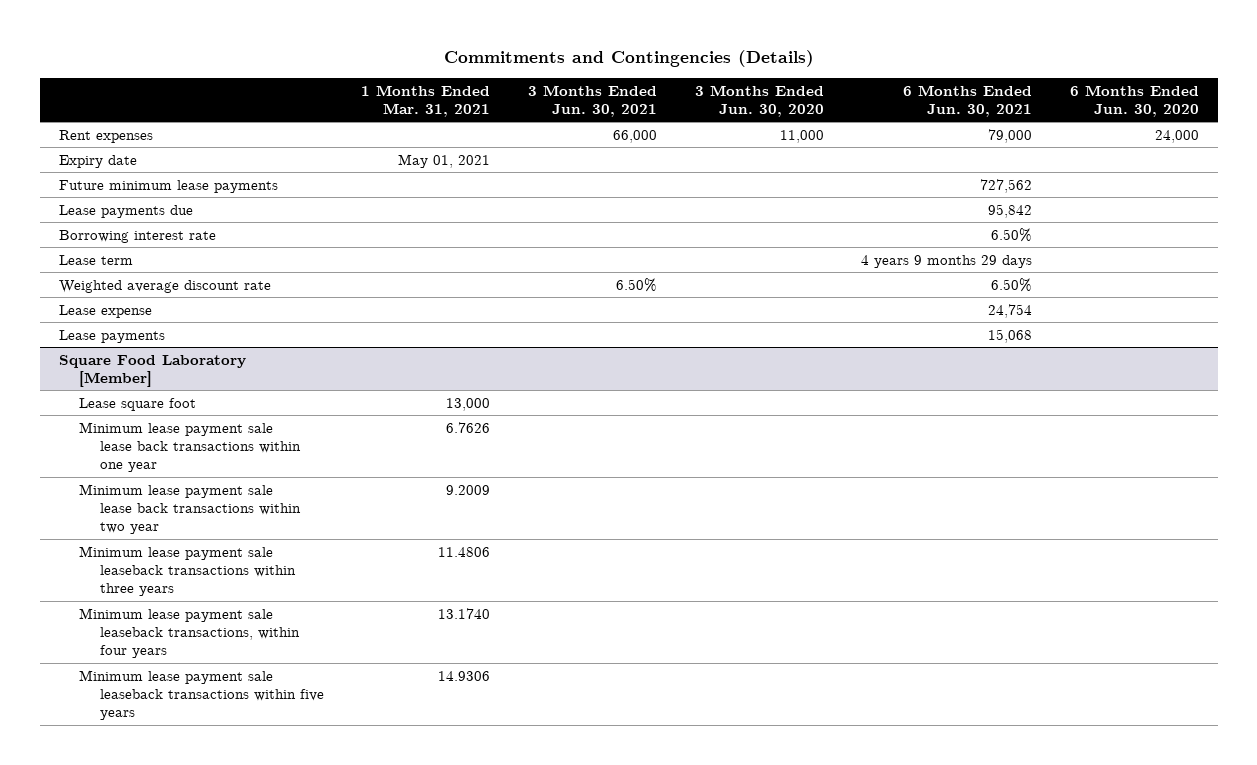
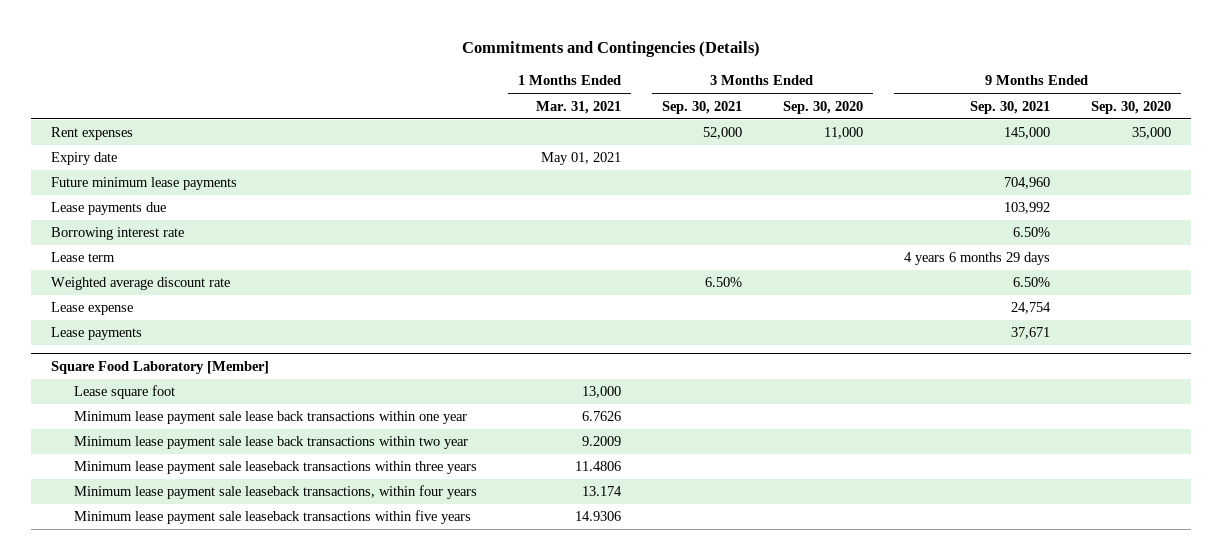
- | 1 Months Ended Mar. 31, 2021 | 3 Months Ended Jun. 30, 2021 | 3 Months Ended Jun. 30, 2020 | 6 Months Ended Jun. 30, 2021 | 6 Months Ended Jun. 30, 2020
+ | 1 Months Ended Mar. 31, 2021 | 3 Months Ended Sep. 30, 2021 | 3 Months Ended Sep. 30, 2020 | 9 Months Ended Sep. 30, 2021 | 9 Months Ended Sep. 30, 2020
@ Square Food Laboratory [Member]
- Minimum lease payment sale leaseback transactions, within four years | 13.1740 | | | |
+ Minimum lease payment sale leaseback transactions, within four years | 13.174 | | | |

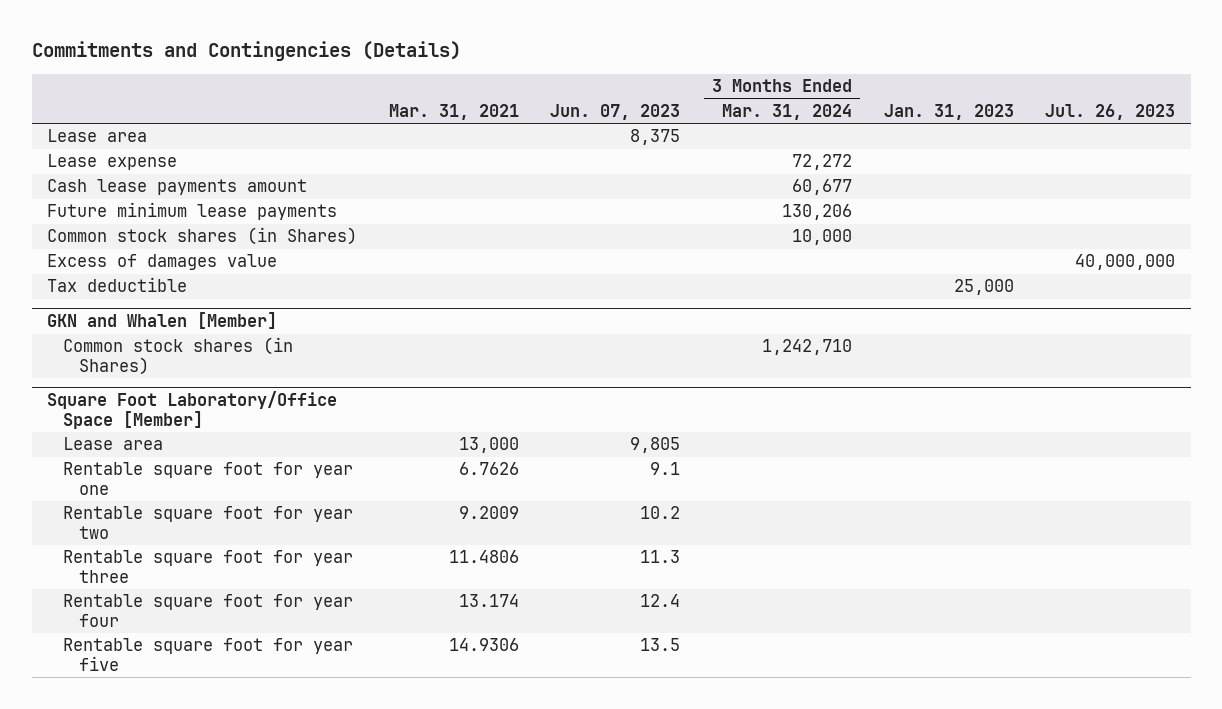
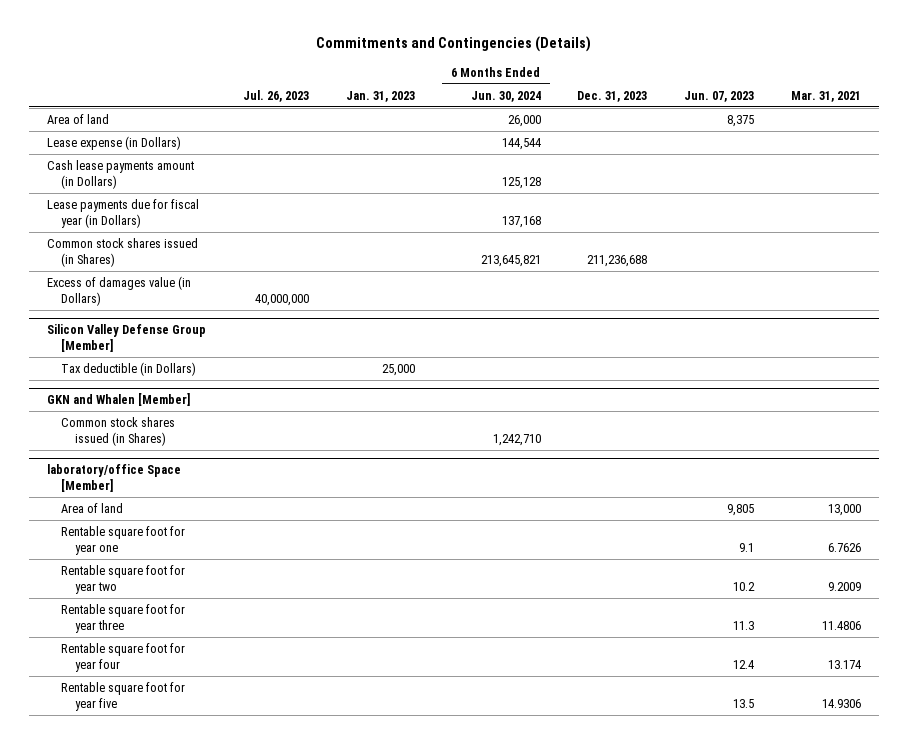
- | Mar. 31, 2021 | Jun. 07, 2023 | 3 Months Ended Mar. 31, 2024 | Jan. 31, 2023 | Jul. 26, 2023
+ | Jul. 26, 2023 | Jan. 31, 2023 | 6 Months Ended Jun. 30, 2024 | Dec. 31, 2023 | Jun. 07, 2023 | Mar. 31, 2021
- Lease area | | 8,375 | | |
- Lease expense | | | 72,272 | |
- Cash lease payments amount | | | 60,677 | |
- Future minimum lease payments | | | 130,206 | |
- Common stock shares (in Shares) | | | 10,000 | |
- Excess of damages value | | | | | 40,000,000
- Tax deductible | | | | 25,000 |
+ Area of land | | | 26,000 | | 8,375 |
+ Lease expense (in Dollars) | | | 144,544 | | |
+ Cash lease payments amount (in Dollars) | | | 125,128 | | |
+ Lease payments due for fiscal year (in Dollars) | | | 137,168 | | |
+ Common stock shares issued (in Shares) | | | 213,645,821 | 211,236,688 | |
+ Excess of damages value (in Dollars) | 40,000,000 | | | | |
+ Silicon Valley Defense Group [Member]
+ Tax deductible (in Dollars) | | 25,000 | | | |
@ GKN and Whalen [Member]
- Common stock shares (in Shares) | | | 1,242,710 | |
- Square Foot Laboratory/Office Space [Member]
- Lease area | 13,000 | 9,805 | | |
@ GKN and Whalen [Member]
+ Common stock shares issued (in Shares) | | | 1,242,710 | | |
+ laboratory/office Space [Member]
+ Area of land | | | | | 9,805 | 13,000

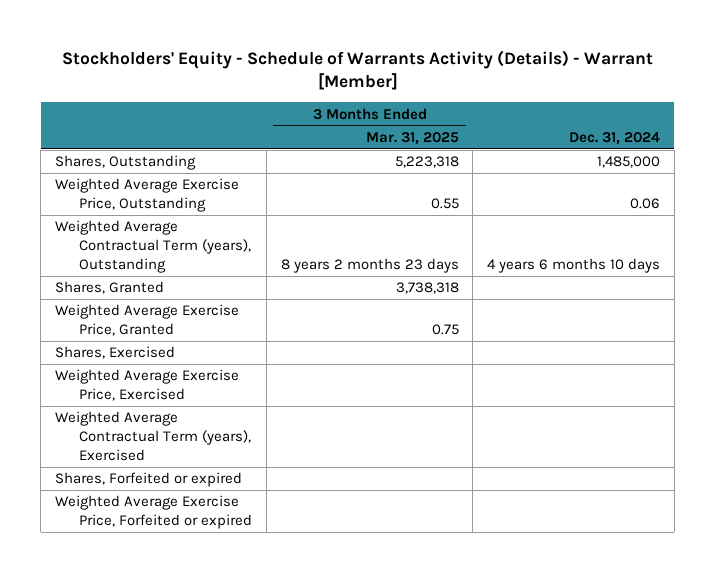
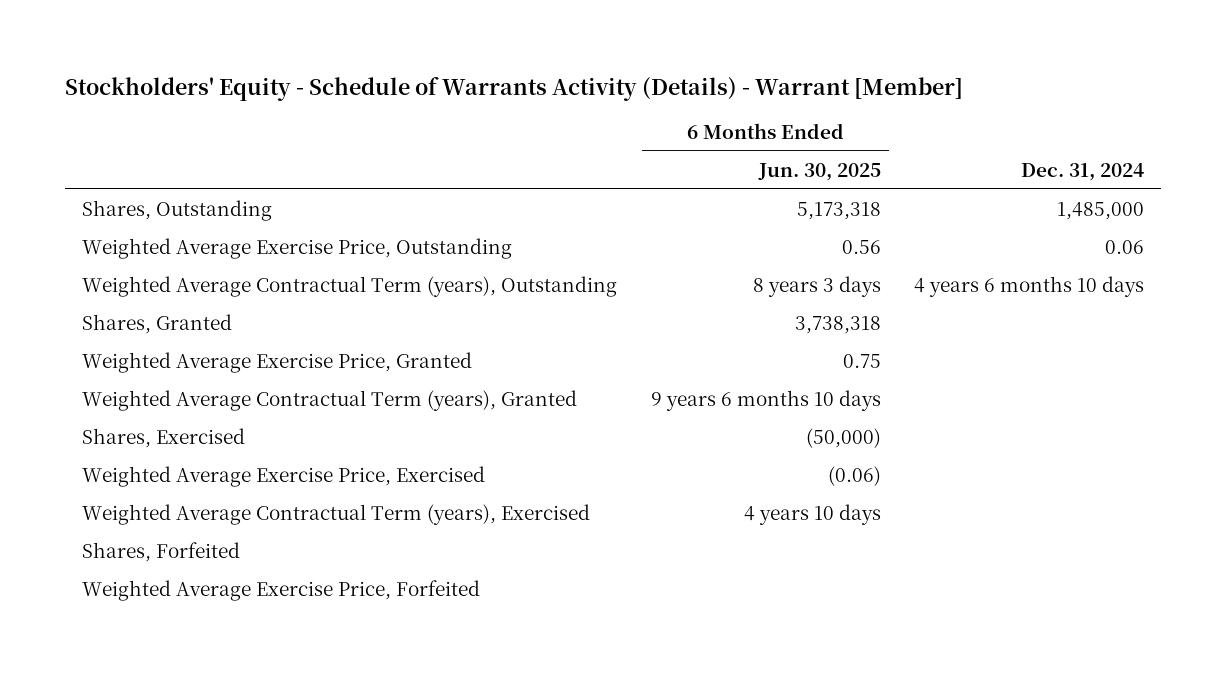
- | 3 Months Ended Mar. 31, 2025 | Dec. 31, 2024
+ | 6 Months Ended Jun. 30, 2025 | Dec. 31, 2024
+ Weighted Average Contractual Term (years), Granted | 9 years 6 months 10 days |
- Shares, Forfeited or expired
- Weighted Average Exercise Price, Forfeited or expired
+ Shares, Forfeited
+ Weighted Average Exercise Price, Forfeited

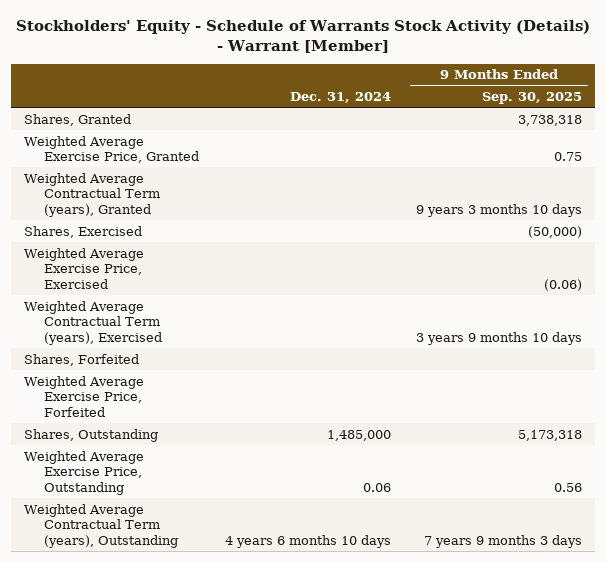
- Stockholders' Equity - Schedule of Warrants Activity (Details) - Warrant [Member]
+ Stockholders' Equity - Schedule of Warrants Stock Activity (Details) - Warrant [Member]
- | 6 Months Ended Jun. 30, 2025 | Dec. 31, 2024
+ | Dec. 31, 2024 | 9 Months Ended Sep. 30, 2025
moved down: Shares, Outstanding | 1,485,000 | 5,173,318
moved down: Weighted Average Exercise Price, Outstanding | 0.06 | 0.56
moved down: Weighted Average Contractual Term (years), Outstanding | 4 years 6 months 10 days | 7 years 9 months 3 days

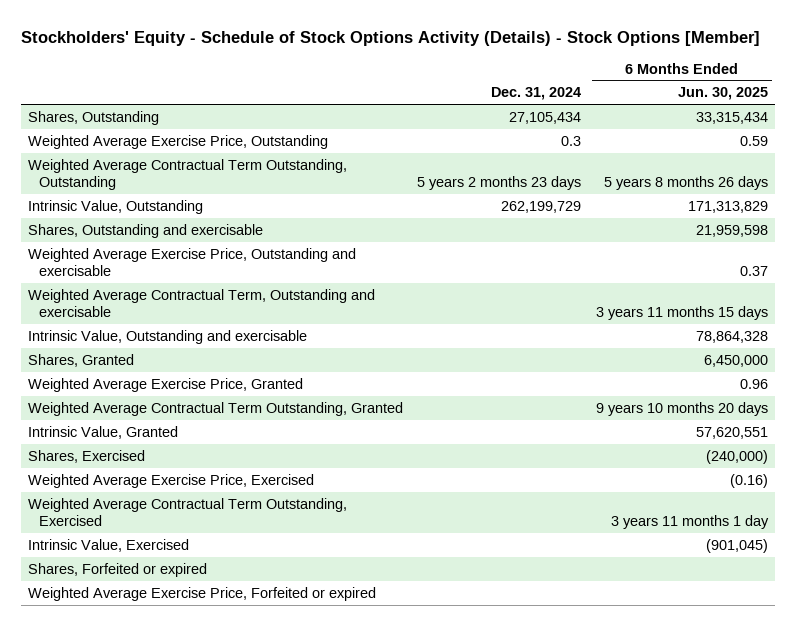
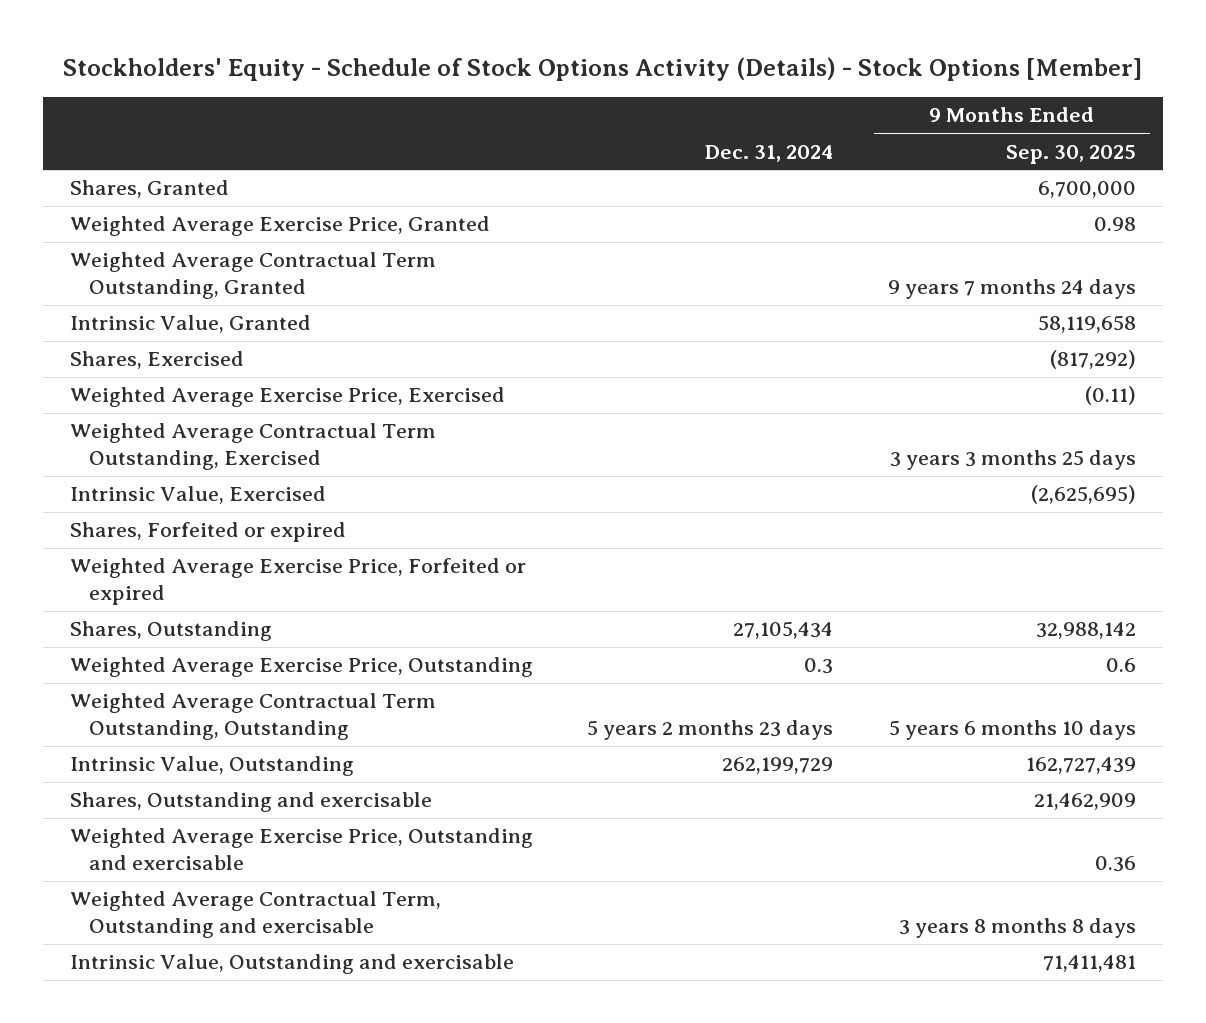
- | Dec. 31, 2024 | 6 Months Ended Jun. 30, 2025
+ | Dec. 31, 2024 | 9 Months Ended Sep. 30, 2025
moved down: Shares, Outstanding | 27,105,434 | 32,988,142
moved down: Weighted Average Exercise Price, Outstanding | 0.3 | 0.6
moved down: Weighted Average Contractual Term Outstanding, Outstanding | 5 years 2 months 23 days | 5 years 6 months 10 days
moved down: Intrinsic Value, Outstanding | 262,199,729 | 162,727,439
moved down: Shares, Outstanding and exercisable | | 21,462,909
moved down: Weighted Average Exercise Price, Outstanding and exercisable | | 0.36
moved down: Weighted Average Contractual Term, Outstanding and exercisable | | 3 years 8 months 8 days
moved down: Intrinsic Value, Outstanding and exercisable | | 71,411,481

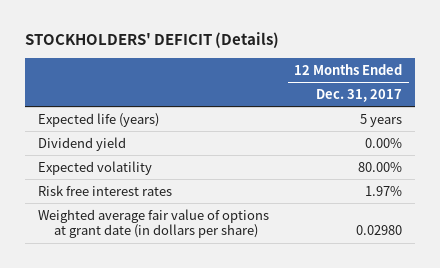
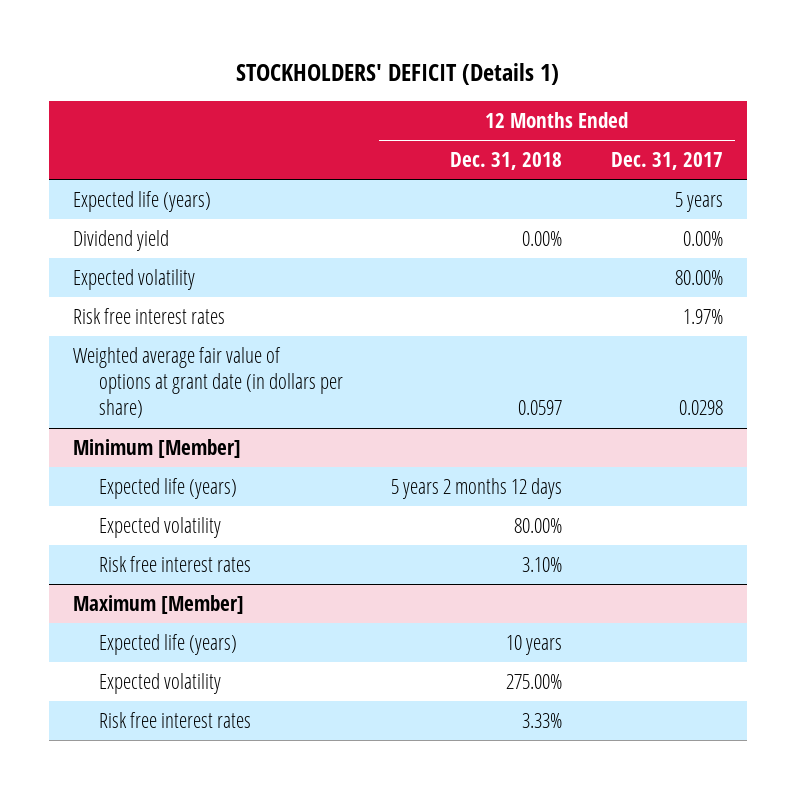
- STOCKHOLDERS' DEFICIT (Details)
+ STOCKHOLDERS' DEFICIT (Details 1)
- | 12 Months Ended Dec. 31, 2017
+ | 12 Months Ended Dec. 31, 2018 | 12 Months Ended Dec. 31, 2017
- Weighted average fair value of options at grant date (in dollars per share) | 0.02980
+ Weighted average fair value of options at grant date (in dollars per share) | 0.0597 | 0.0298
+ Minimum [Member]
+ Expected life (years) | 5 years 2 months 12 days |
+ Expected volatility | 80.00% |
+ Risk free interest rates | 3.10% |
+ Maximum [Member]
+ Expected life (years) | 10 years |
+ Expected volatility | 275.00% |
+ Risk free interest rates | 3.33% |

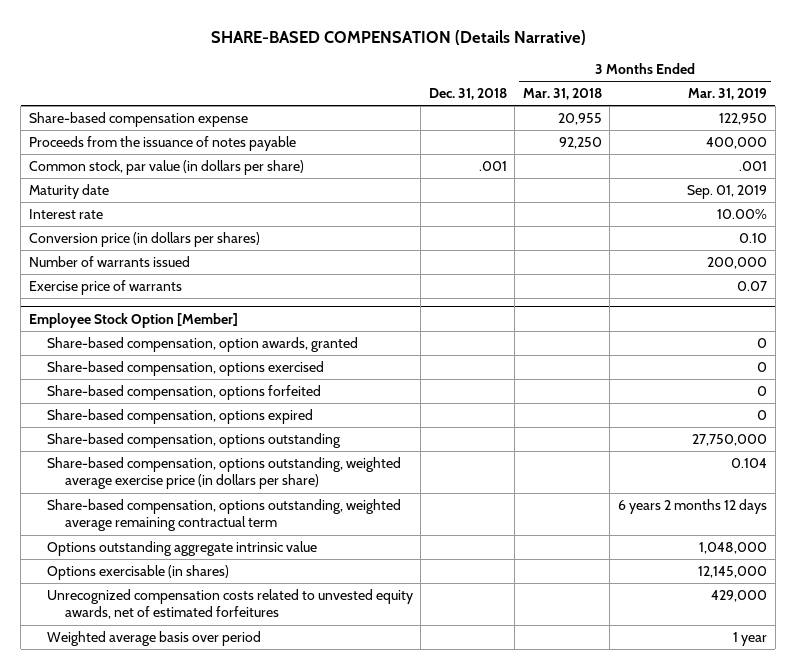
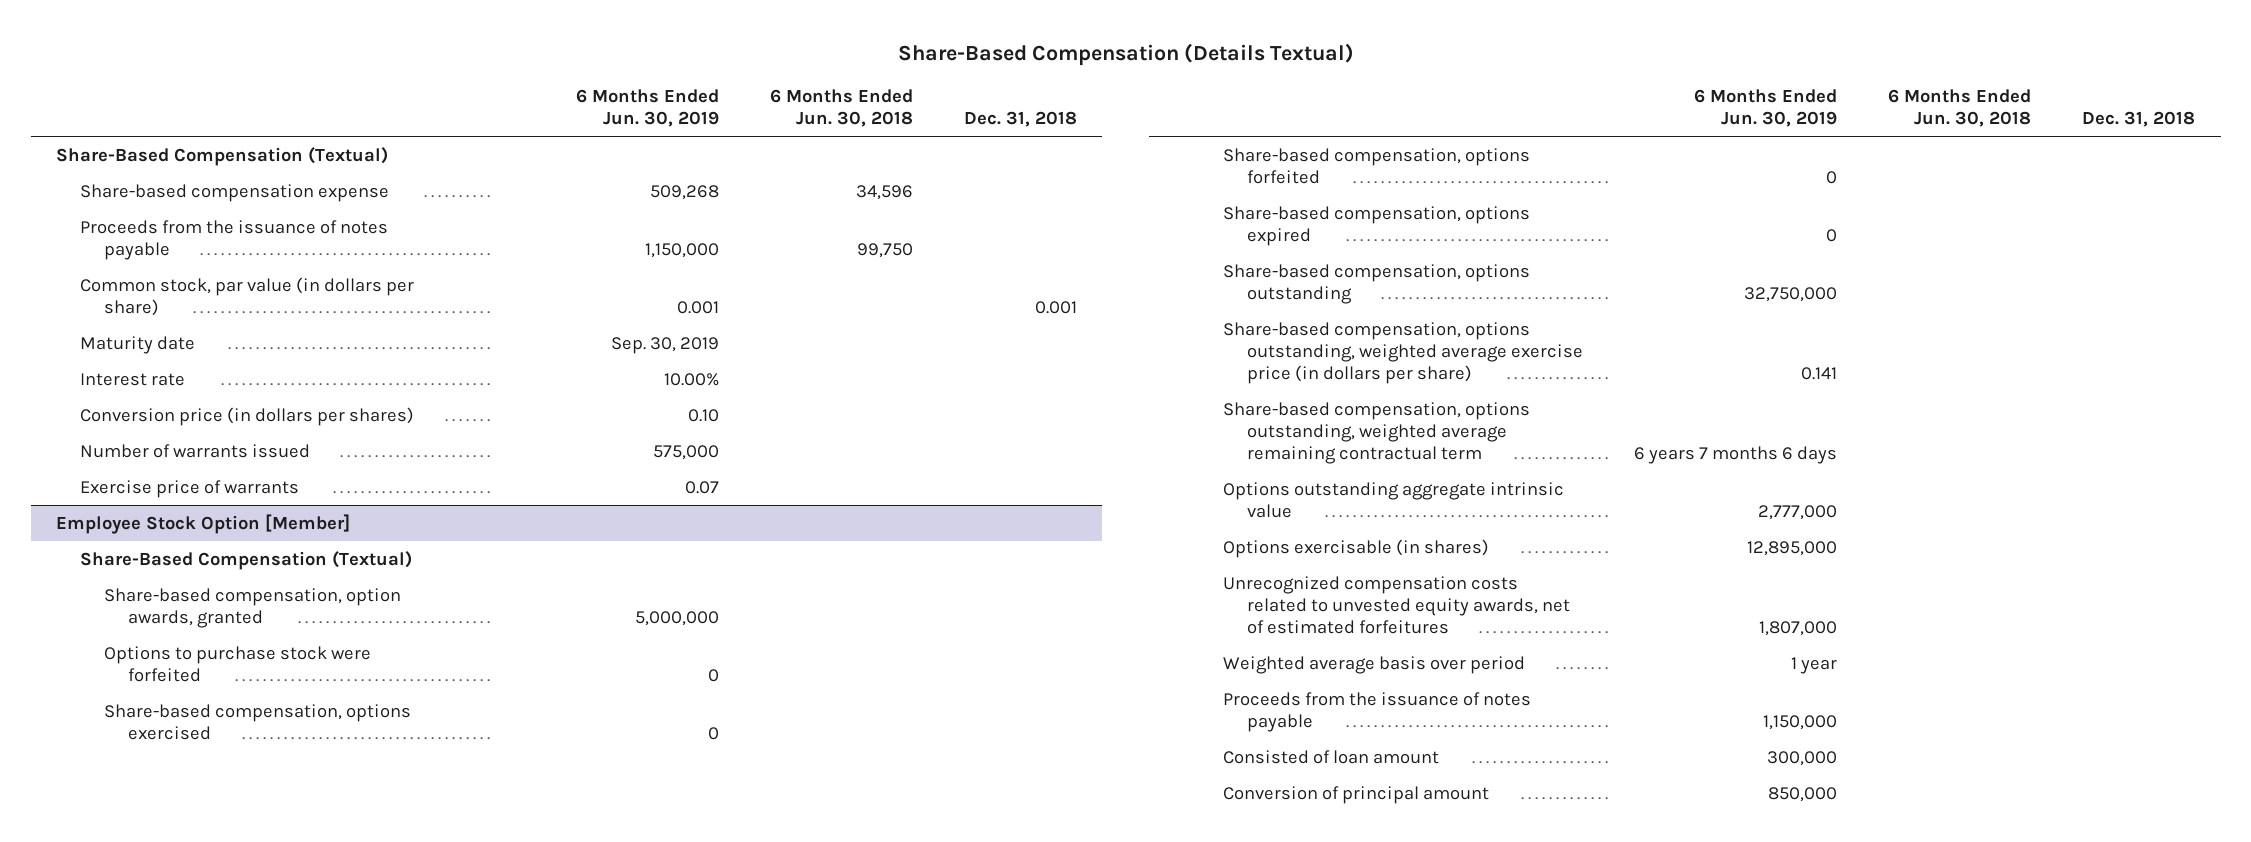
- SHARE-BASED COMPENSATION (Details Narrative)
+ Share-Based Compensation (Details Textual)
- | Dec. 31, 2018 | 3 Months Ended Mar. 31, 2018 | 3 Months Ended Mar. 31, 2019
+ | 6 Months Ended Jun. 30, 2019 | 6 Months Ended Jun. 30, 2018 | Dec. 31, 2018
+ Share-Based Compensation (Textual)
- Common stock, par value (in dollars per share) | .001 | | .001
+ Common stock, par value (in dollars per share) | 0.001 | | 0.001
@ Employee Stock Option [Member]
+ Share-Based Compensation (Textual)
+ Options to purchase stock were forfeited | 0 | |
+ Proceeds from the issuance of notes payable | 1,150,000 | |
+ Consisted of loan amount | 300,000 | |
+ Conversion of principal amount | 850,000 | |

